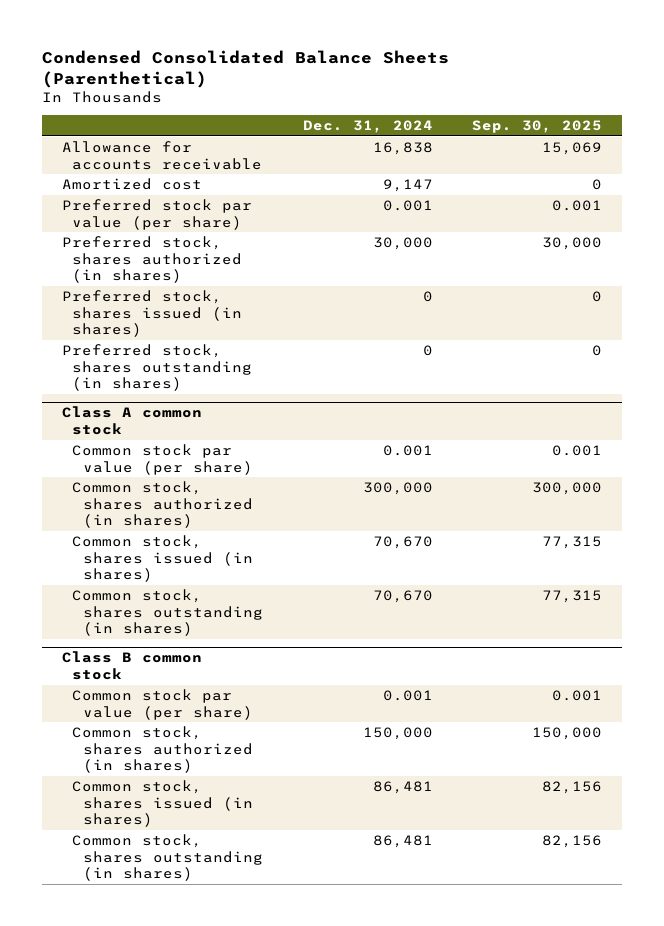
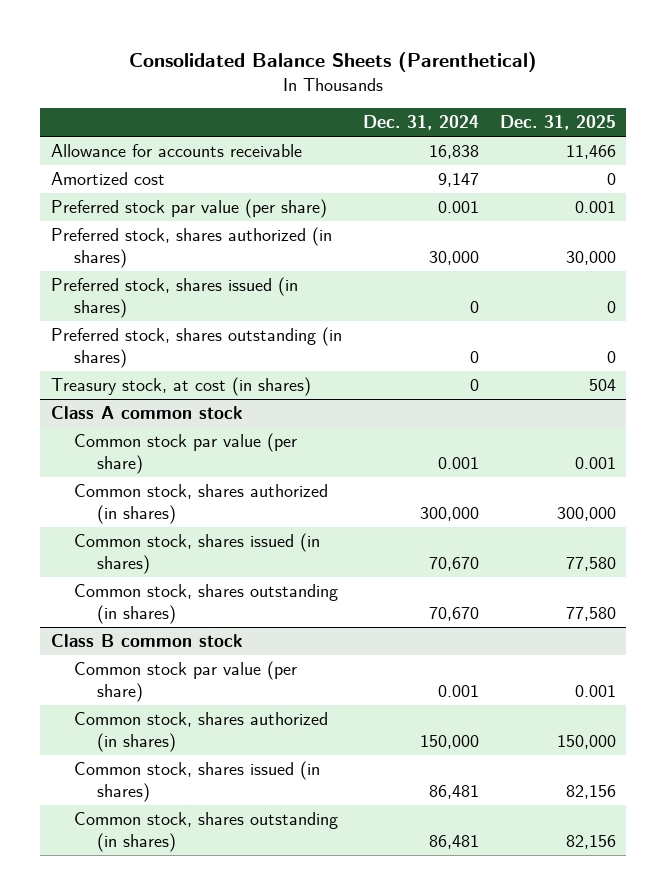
- Condensed Consolidated Balance Sheets (Parenthetical)
+ Consolidated Balance Sheets (Parenthetical)
- | Dec. 31, 2024 | Sep. 30, 2025
+ | Dec. 31, 2024 | Dec. 31, 2025
+ Treasury stock, at cost (in shares) | 0 | 504

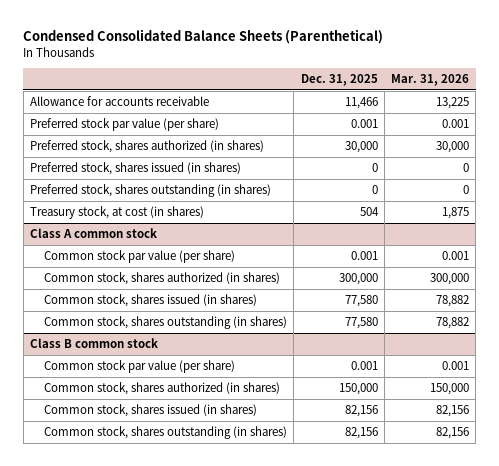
- Consolidated Balance Sheets (Parenthetical)
+ Condensed Consolidated Balance Sheets (Parenthetical)
- | Dec. 31, 2024 | Dec. 31, 2025
+ | Dec. 31, 2025 | Mar. 31, 2026
- Amortized cost | 9,147 | 0

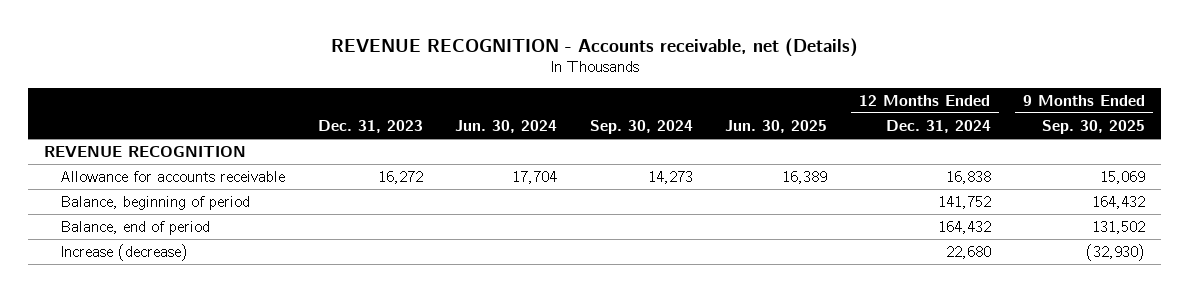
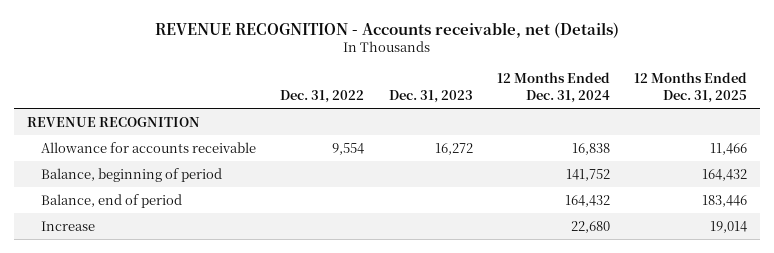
- | Dec. 31, 2023 | Jun. 30, 2024 | Sep. 30, 2024 | Jun. 30, 2025 | 12 Months Ended Dec. 31, 2024 | 9 Months Ended Sep. 30, 2025
+ | Dec. 31, 2022 | Dec. 31, 2023 | 12 Months Ended Dec. 31, 2024 | 12 Months Ended Dec. 31, 2025
- Increase (decrease) | | | | | 22,680 | (32,930)
+ Increase | | | 22,680 | 19,014

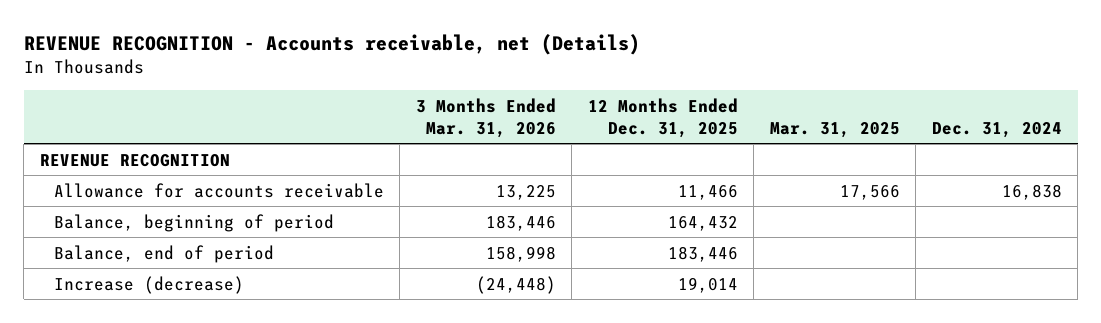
- | Dec. 31, 2022 | Dec. 31, 2023 | 12 Months Ended Dec. 31, 2024 | 12 Months Ended Dec. 31, 2025
+ | 3 Months Ended Mar. 31, 2026 | 12 Months Ended Dec. 31, 2025 | Mar. 31, 2025 | Dec. 31, 2024
- Increase | | | 22,680 | 19,014
+ Increase (decrease) | (24,448) | 19,014 | |

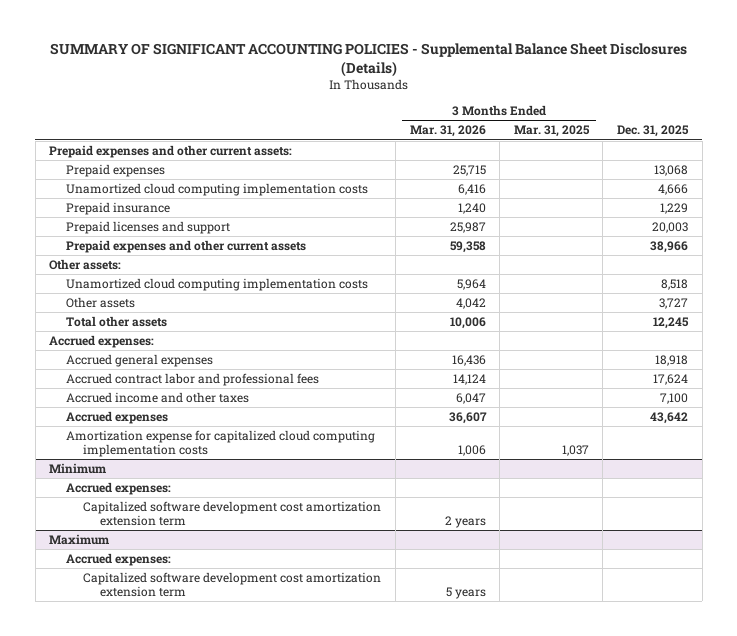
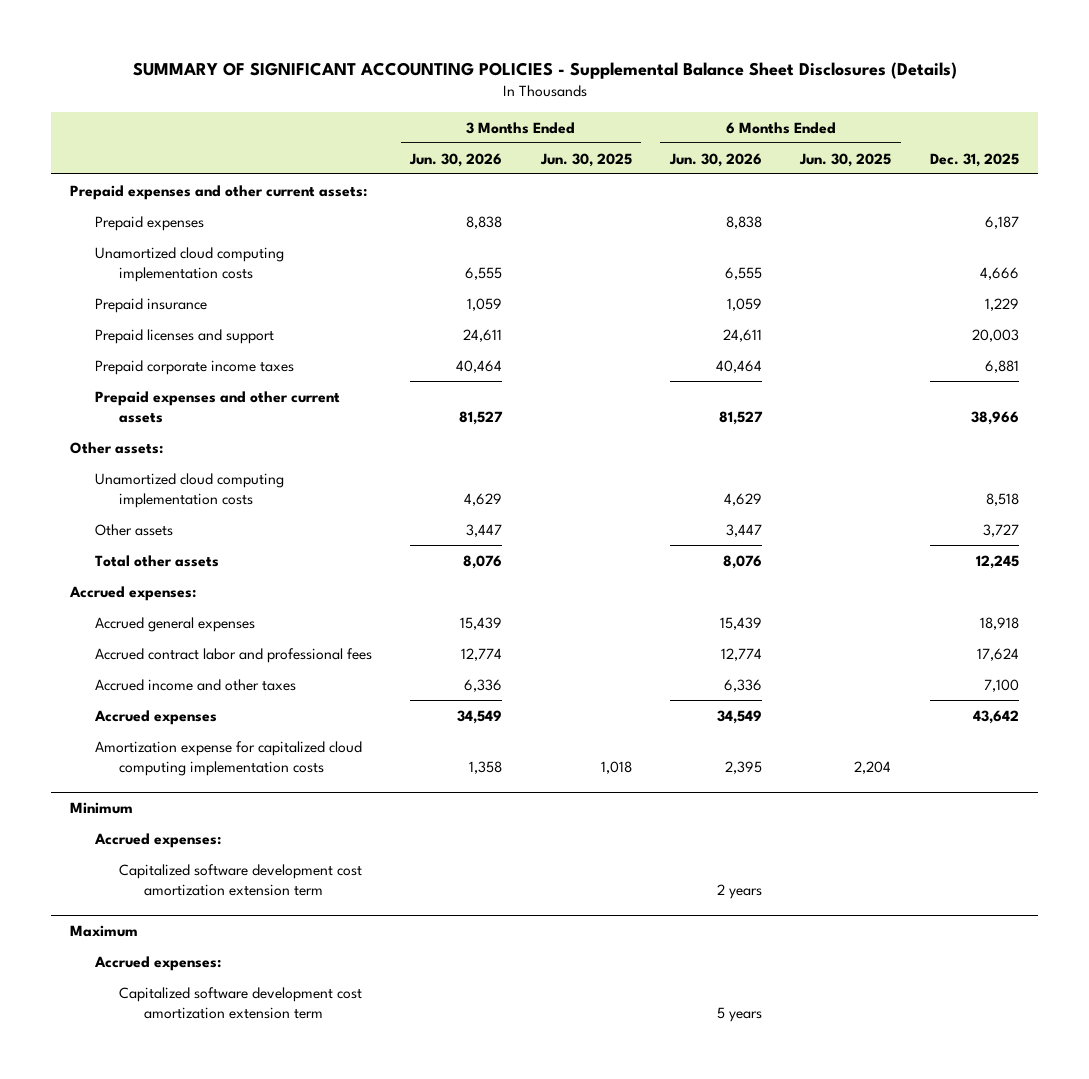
- | 3 Months Ended Mar. 31, 2026 | 3 Months Ended Mar. 31, 2025 | Dec. 31, 2025
+ | 3 Months Ended Jun. 30, 2026 | 3 Months Ended Jun. 30, 2025 | 6 Months Ended Jun. 30, 2026 | 6 Months Ended Jun. 30, 2025 | Dec. 31, 2025
- Prepaid expenses | 25,715 | | 13,068
+ Prepaid expenses | 8,838 | | 8,838 | | 6,187
+ Prepaid corporate income taxes | 40,464 | | 40,464 | | 6,881

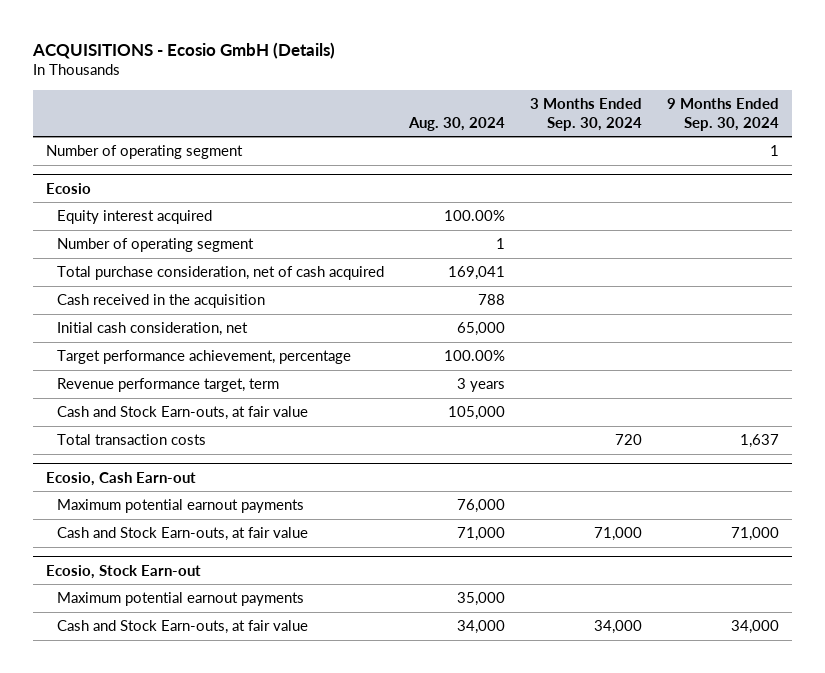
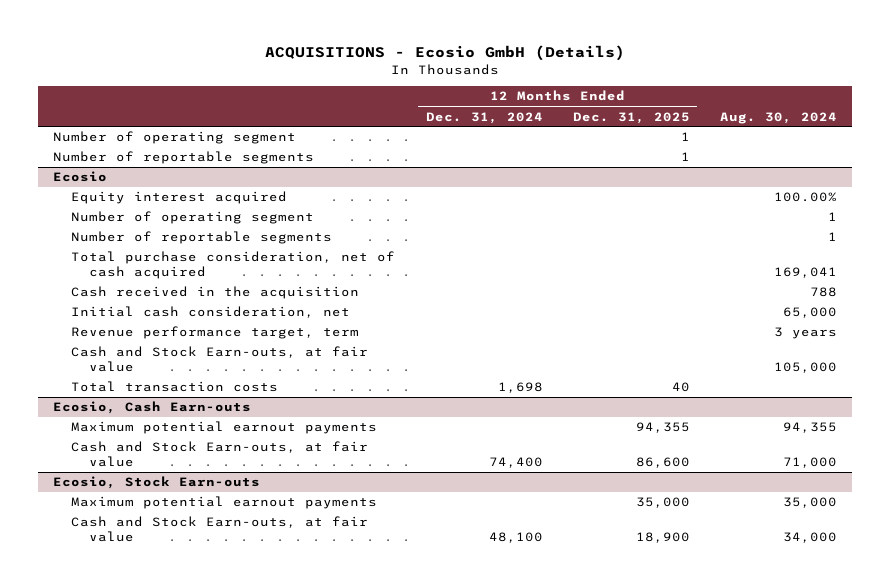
- | Aug. 30, 2024 | 3 Months Ended Sep. 30, 2024 | 9 Months Ended Sep. 30, 2024
+ | 12 Months Ended Dec. 31, 2024 | 12 Months Ended Dec. 31, 2025 | Aug. 30, 2024
+ Number of reportable segments | | 1 |
@ Ecosio
+ Number of reportable segments | | | 1
- Target performance achievement, percentage | 100.00% | |
- Ecosio, Cash Earn-out
- Maximum potential earnout payments | 76,000 | |
+ Ecosio, Cash Earn-outs
+ Maximum potential earnout payments | | 94,355 | 94,355
- Ecosio, Stock Earn-out
+ Ecosio, Stock Earn-outs

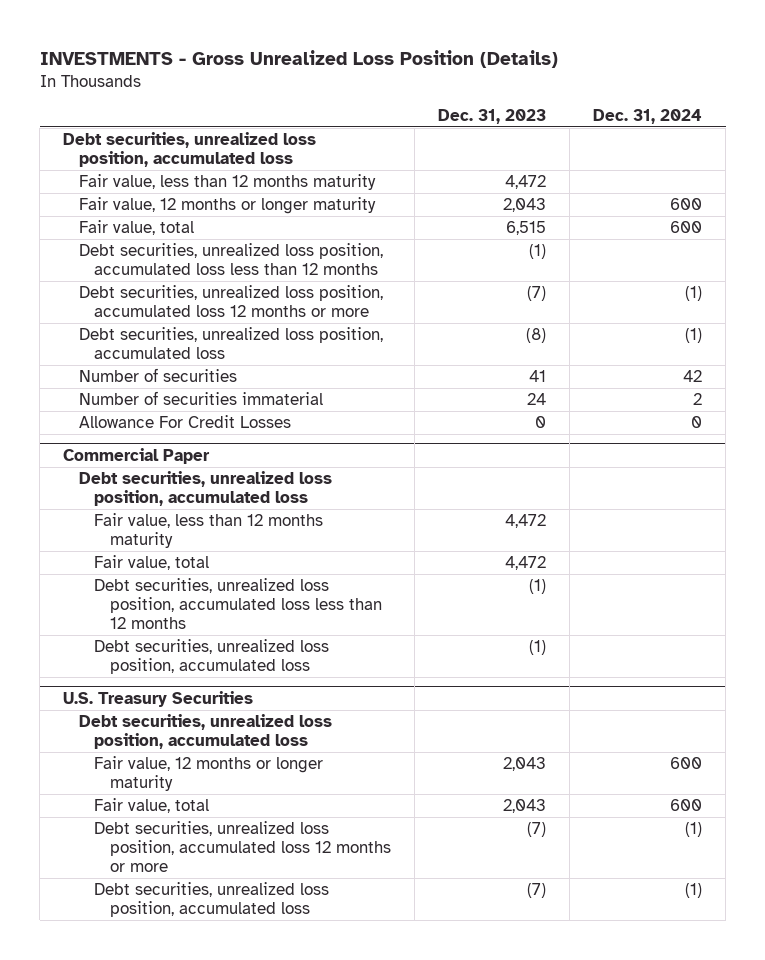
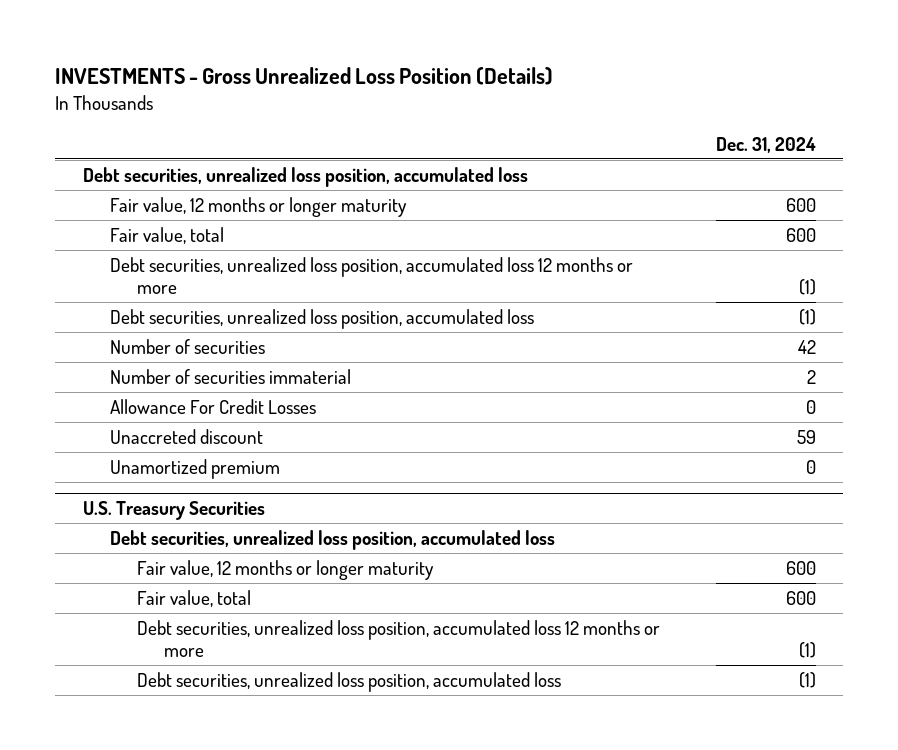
- | Dec. 31, 2023 | Dec. 31, 2024
+ | Dec. 31, 2024
- Fair value, less than 12 months maturity | 4,472 |
- Debt securities, unrealized loss position, accumulated loss less than 12 months | (1) |
- Commercial Paper
- Debt securities, unrealized loss position, accumulated loss
- Fair value, less than 12 months maturity | 4,472 |
- Fair value, total | 4,472 |
- Debt securities, unrealized loss position, accumulated loss less than 12 months | (1) |
- Debt securities, unrealized loss position, accumulated loss | (1) |
+ Unaccreted discount | 59
+ Unamortized premium | 0

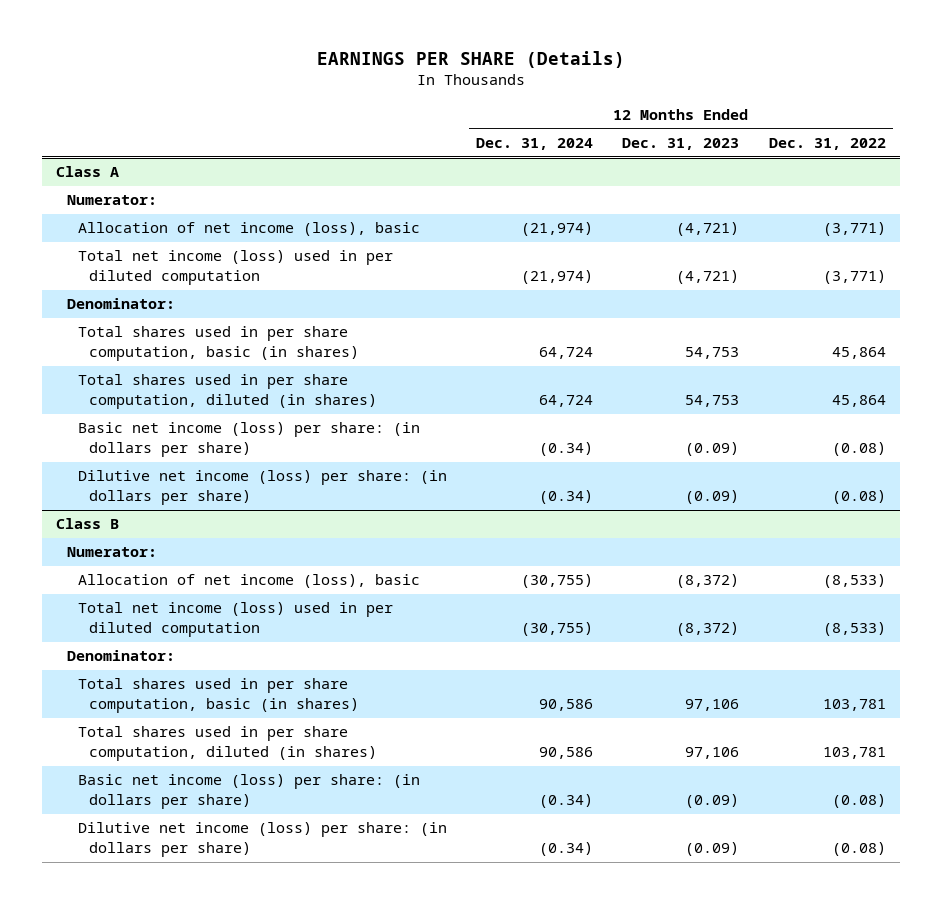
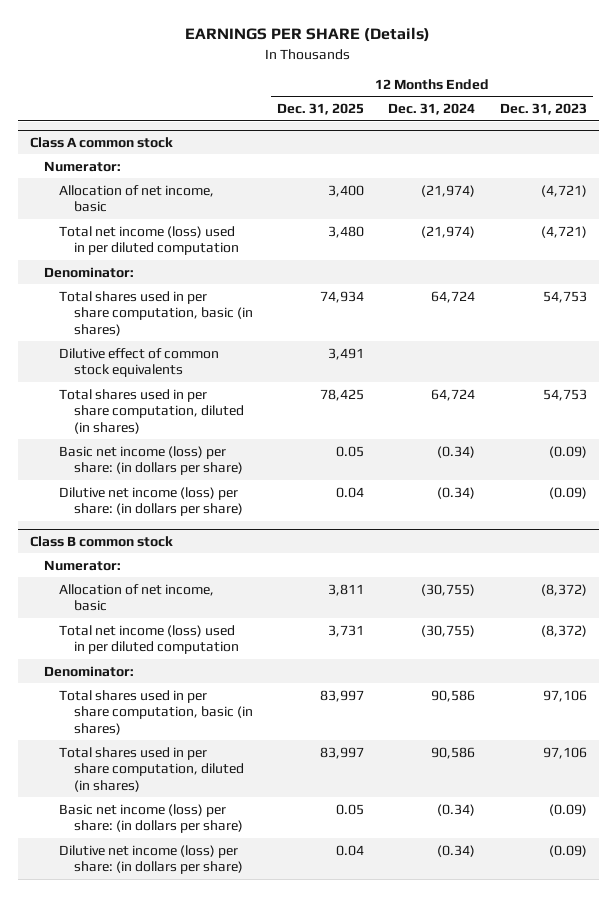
- | 12 Months Ended Dec. 31, 2024 | 12 Months Ended Dec. 31, 2023 | 12 Months Ended Dec. 31, 2022
+ | 12 Months Ended Dec. 31, 2025 | 12 Months Ended Dec. 31, 2024 | 12 Months Ended Dec. 31, 2023
- Class A
+ Class A common stock
- Allocation of net income (loss), basic | (21,974) | (4,721) | (3,771)
+ Allocation of net income, basic | 3,400 | (21,974) | (4,721)
+ Dilutive effect of common stock equivalents | 3,491 | |
- Class B
+ Class B common stock
- Allocation of net income (loss), basic | (30,755) | (8,372) | (8,533)
+ Allocation of net income, basic | 3,811 | (30,755) | (8,372)

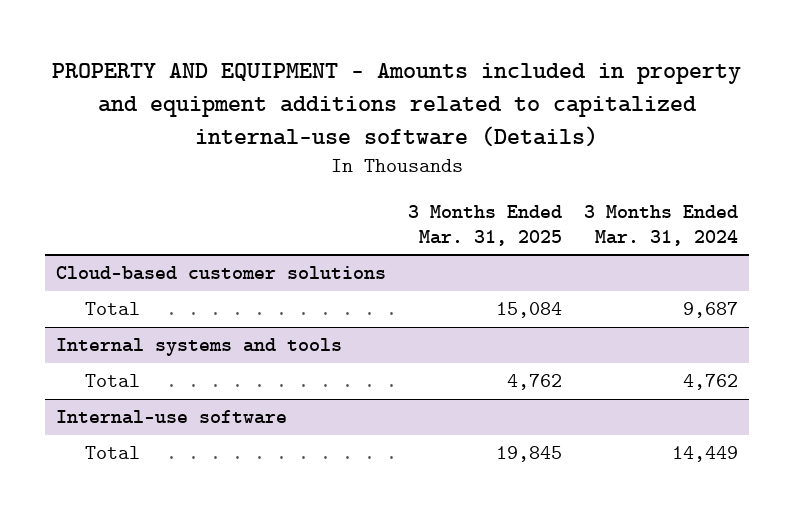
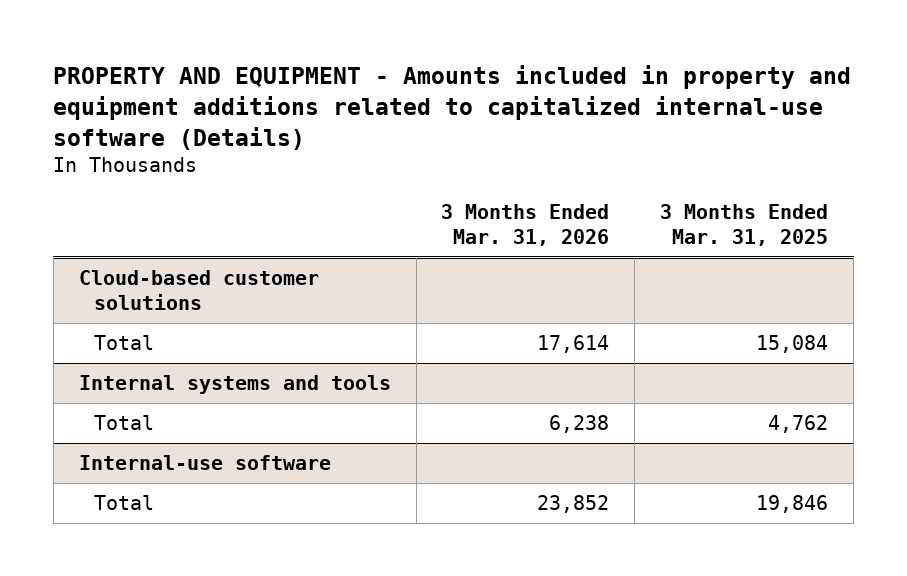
- | 3 Months Ended Mar. 31, 2025 | 3 Months Ended Mar. 31, 2024
+ | 3 Months Ended Mar. 31, 2026 | 3 Months Ended Mar. 31, 2025
@ Internal-use software
- Total | 19,845 | 14,449
+ Total | 23,852 | 19,846

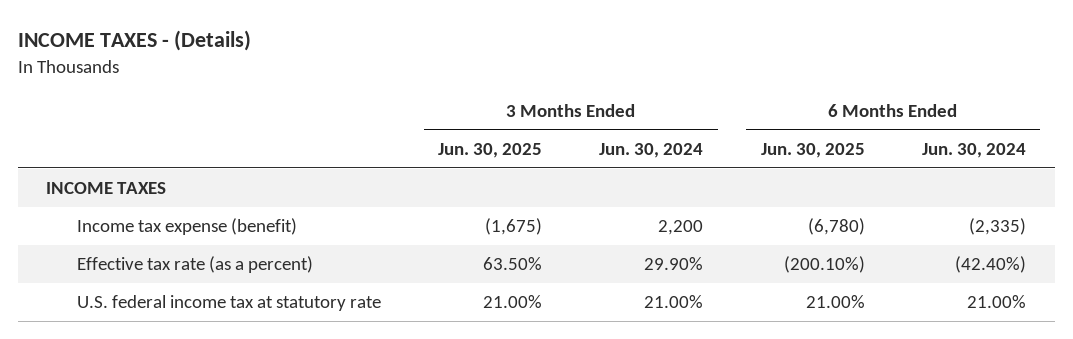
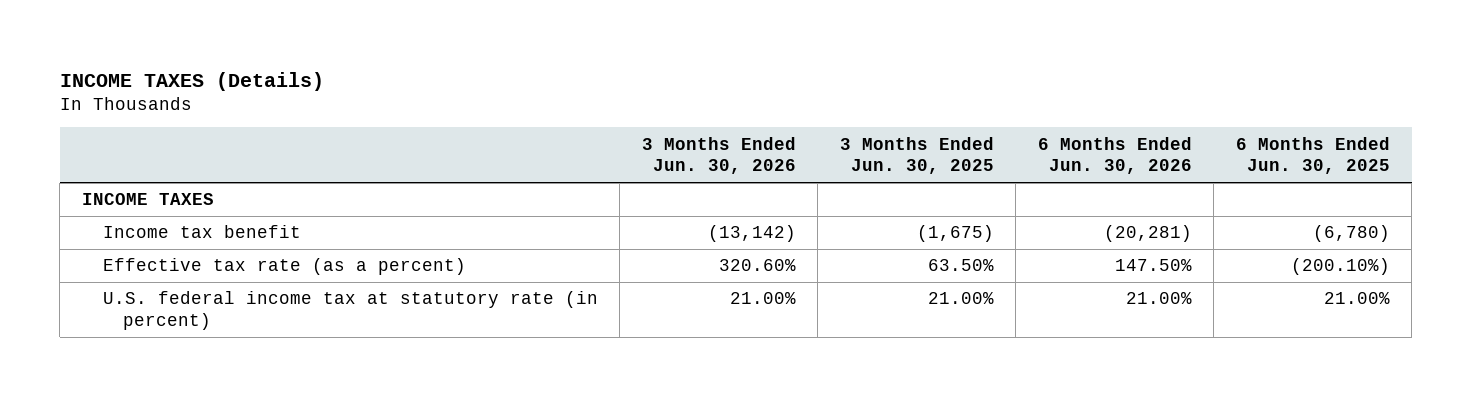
- INCOME TAXES - (Details)
+ INCOME TAXES (Details)
- | 3 Months Ended Jun. 30, 2025 | 3 Months Ended Jun. 30, 2024 | 6 Months Ended Jun. 30, 2025 | 6 Months Ended Jun. 30, 2024
+ | 3 Months Ended Jun. 30, 2026 | 3 Months Ended Jun. 30, 2025 | 6 Months Ended Jun. 30, 2026 | 6 Months Ended Jun. 30, 2025
- Income tax expense (benefit) | (1,675) | 2,200 | (6,780) | (2,335)
+ Income tax benefit | (13,142) | (1,675) | (20,281) | (6,780)
- U.S. federal income tax at statutory rate | 21.00% | 21.00% | 21.00% | 21.00%
+ U.S. federal income tax at statutory rate (in percent) | 21.00% | 21.00% | 21.00% | 21.00%

